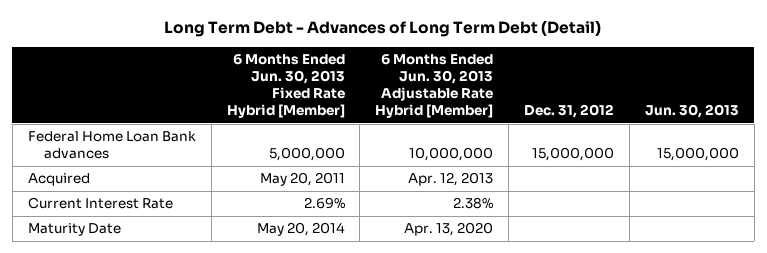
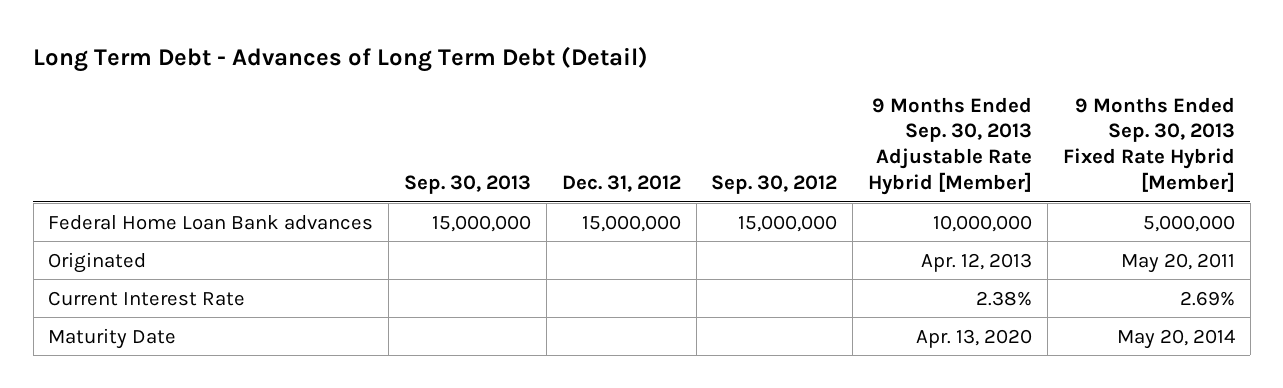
- | 6 Months Ended Jun. 30, 2013 Fixed Rate Hybrid [Member] | 6 Months Ended Jun. 30, 2013 Adjustable Rate Hybrid [Member] | Dec. 31, 2012 | Jun. 30, 2013
+ | Sep. 30, 2013 | Dec. 31, 2012 | Sep. 30, 2012 | 9 Months Ended Sep. 30, 2013 Adjustable Rate Hybrid [Member] | 9 Months Ended Sep. 30, 2013 Fixed Rate Hybrid [Member]
- Acquired | May 20, 2011 | Apr. 12, 2013 | |
+ Originated | | | | Apr. 12, 2013 | May 20, 2011

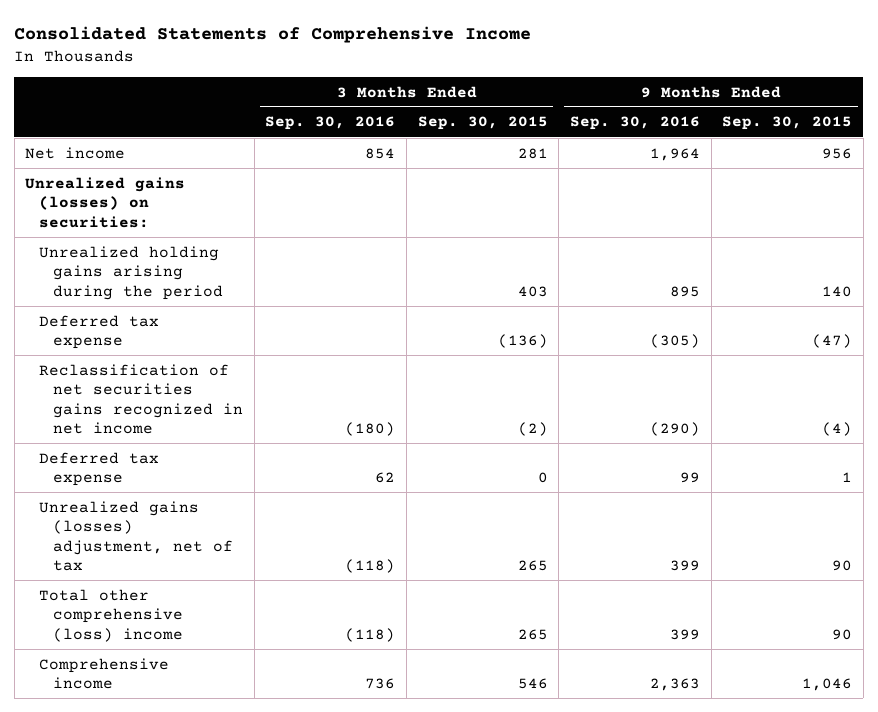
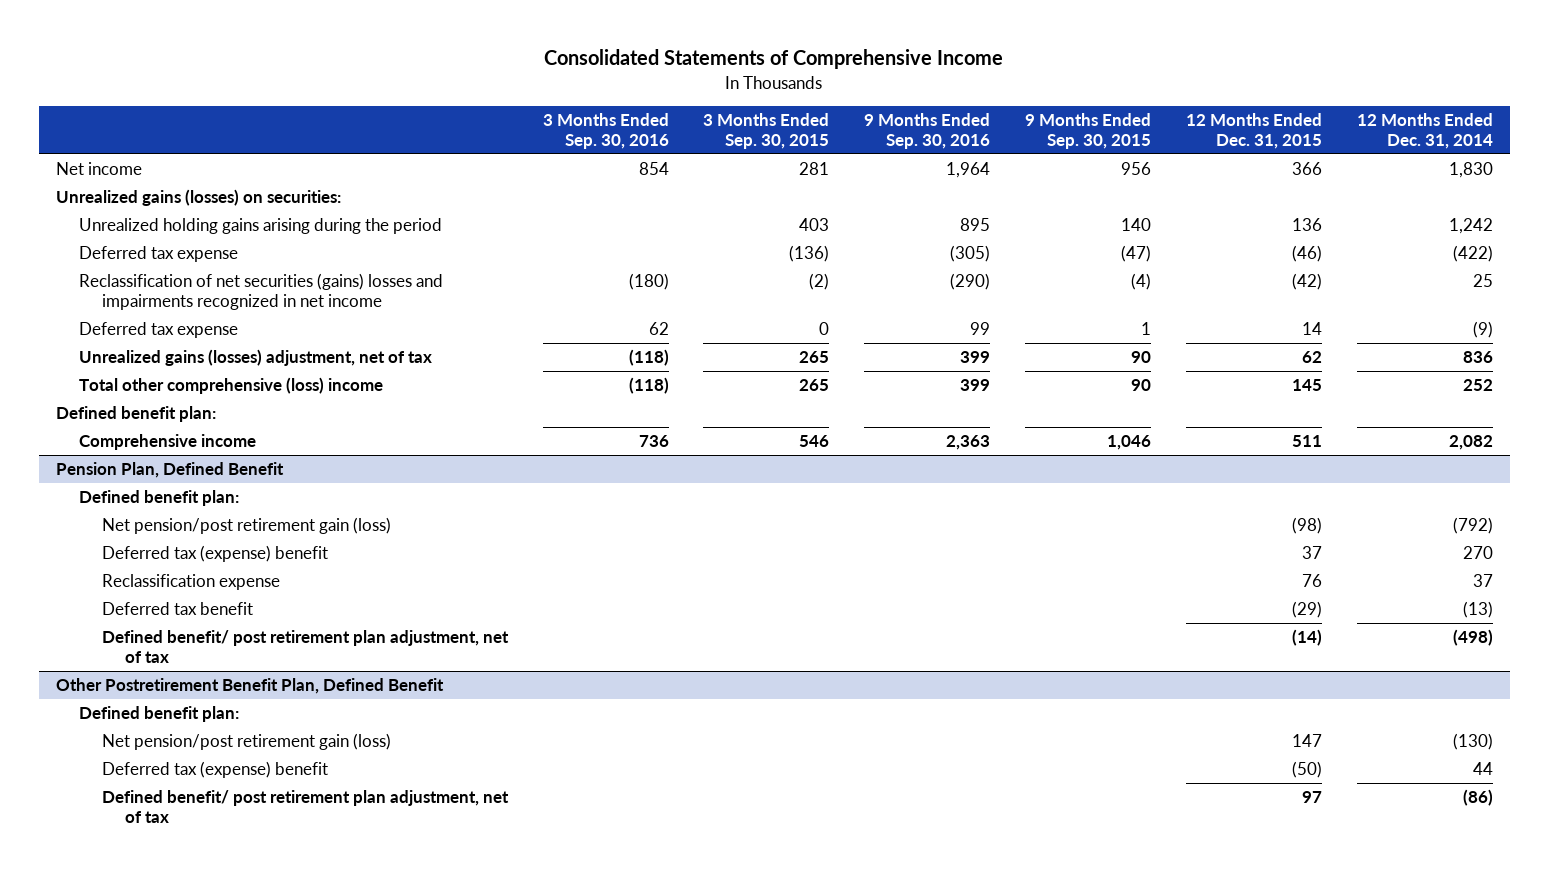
- | 3 Months Ended Sep. 30, 2016 | 3 Months Ended Sep. 30, 2015 | 9 Months Ended Sep. 30, 2016 | 9 Months Ended Sep. 30, 2015
+ | 3 Months Ended Sep. 30, 2016 | 3 Months Ended Sep. 30, 2015 | 9 Months Ended Sep. 30, 2016 | 9 Months Ended Sep. 30, 2015 | 12 Months Ended Dec. 31, 2015 | 12 Months Ended Dec. 31, 2014
- Reclassification of net securities gains recognized in net income | (180) | (2) | (290) | (4)
+ Reclassification of net securities (gains) losses and impairments recognized in net income | (180) | (2) | (290) | (4) | (42) | 25
+ Defined benefit plan:
+ Pension Plan, Defined Benefit
+ Defined benefit plan:
+ Net pension/post retirement gain (loss) | | | | | (98) | (792)
+ Deferred tax (expense) benefit | | | | | 37 | 270
+ Reclassification expense | | | | | 76 | 37
+ Deferred tax benefit | | | | | (29) | (13)
+ Defined benefit/ post retirement plan adjustment, net of tax | | | | | (14) | (498)
+ Other Postretirement Benefit Plan, Defined Benefit
+ Defined benefit plan:
+ Net pension/post retirement gain (loss) | | | | | 147 | (130)
+ Deferred tax (expense) benefit | | | | | (50) | 44
+ Defined benefit/ post retirement plan adjustment, net of tax | | | | | 97 | (86)

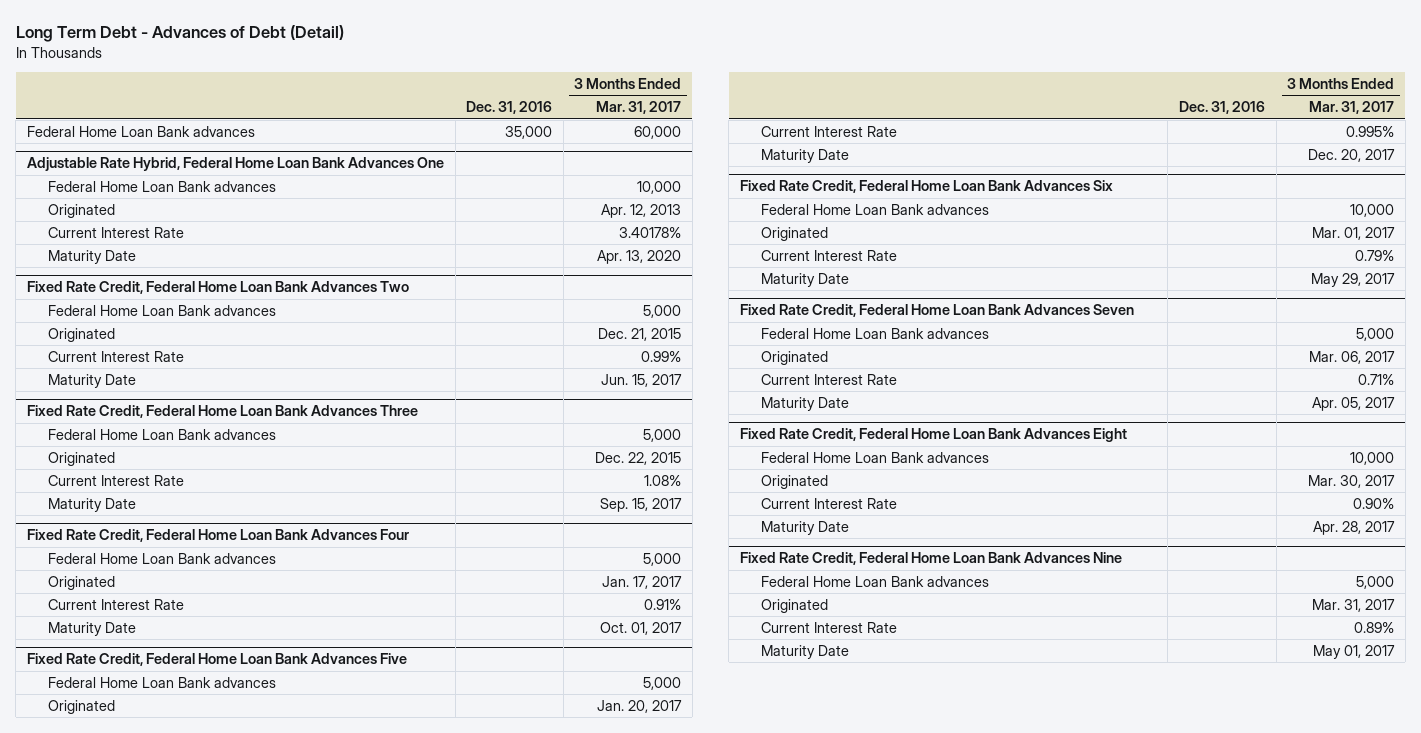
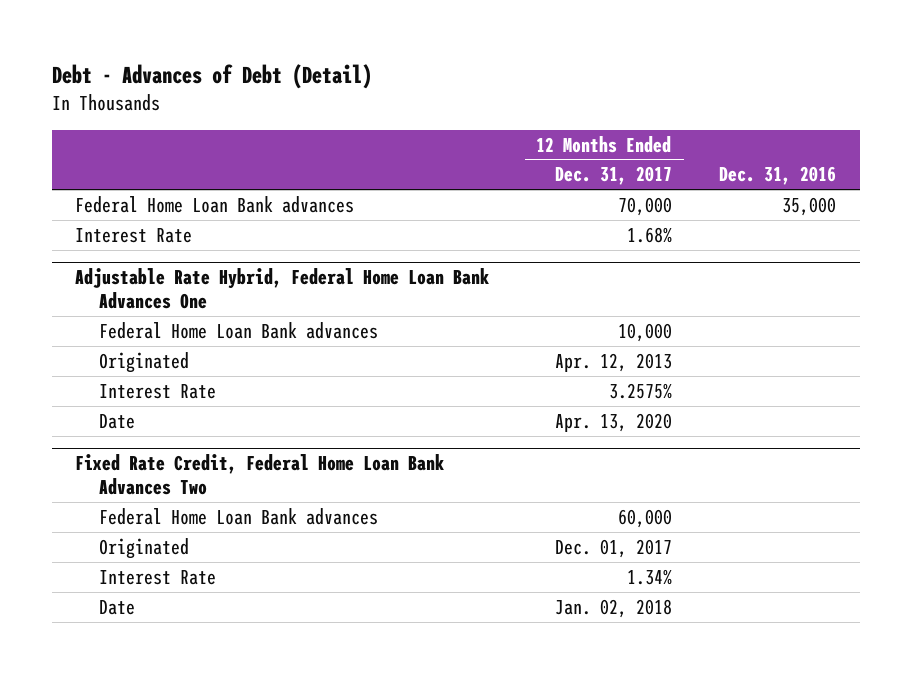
- Long Term Debt - Advances of Debt (Detail)
+ Debt - Advances of Debt (Detail)
- | Dec. 31, 2016 | 3 Months Ended Mar. 31, 2017
+ | 12 Months Ended Dec. 31, 2017 | Dec. 31, 2016
+ Interest Rate | 1.68% |
@ Adjustable Rate Hybrid, Federal Home Loan Bank Advances One
- Current Interest Rate | | 3.40178%
- Maturity Date | | Apr. 13, 2020
+ Interest Rate | 3.2575% |
+ Date | Apr. 13, 2020 |
@ Fixed Rate Credit, Federal Home Loan Bank Advances Two
- Current Interest Rate | | 0.99%
- Maturity Date | | Jun. 15, 2017
- Fixed Rate Credit, Federal Home Loan Bank Advances Three
- Federal Home Loan Bank advances | | 5,000
- Originated | | Dec. 22, 2015
- Current Interest Rate | | 1.08%
- Maturity Date | | Sep. 15, 2017
- Fixed Rate Credit, Federal Home Loan Bank Advances Four
- Federal Home Loan Bank advances | | 5,000
- Originated | | Jan. 17, 2017
- Current Interest Rate | | 0.91%
- Maturity Date | | Oct. 01, 2017
- Fixed Rate Credit, Federal Home Loan Bank Advances Five
- Federal Home Loan Bank advances | | 5,000
- Originated | | Jan. 20, 2017
- Current Interest Rate | | 0.995%
- Maturity Date | | Dec. 20, 2017
- Fixed Rate Credit, Federal Home Loan Bank Advances Six
- Federal Home Loan Bank advances | | 10,000
- Originated | | Mar. 01, 2017
- Current Interest Rate | | 0.79%
- Maturity Date | | May 29, 2017
- Fixed Rate Credit, Federal Home Loan Bank Advances Seven
- Federal Home Loan Bank advances | | 5,000
- Originated | | Mar. 06, 2017
- Current Interest Rate | | 0.71%
- Maturity Date | | Apr. 05, 2017
- Fixed Rate Credit, Federal Home Loan Bank Advances Eight
- Federal Home Loan Bank advances | | 10,000
- Originated | | Mar. 30, 2017
- Current Interest Rate | | 0.90%
- Maturity Date | | Apr. 28, 2017
- Fixed Rate Credit, Federal Home Loan Bank Advances Nine
- Federal Home Loan Bank advances | | 5,000
- Originated | | Mar. 31, 2017
- Current Interest Rate | | 0.89%
- Maturity Date | | May 01, 2017
@ Fixed Rate Credit, Federal Home Loan Bank Advances Two
+ Interest Rate | 1.34% |
+ Date | Jan. 02, 2018 |

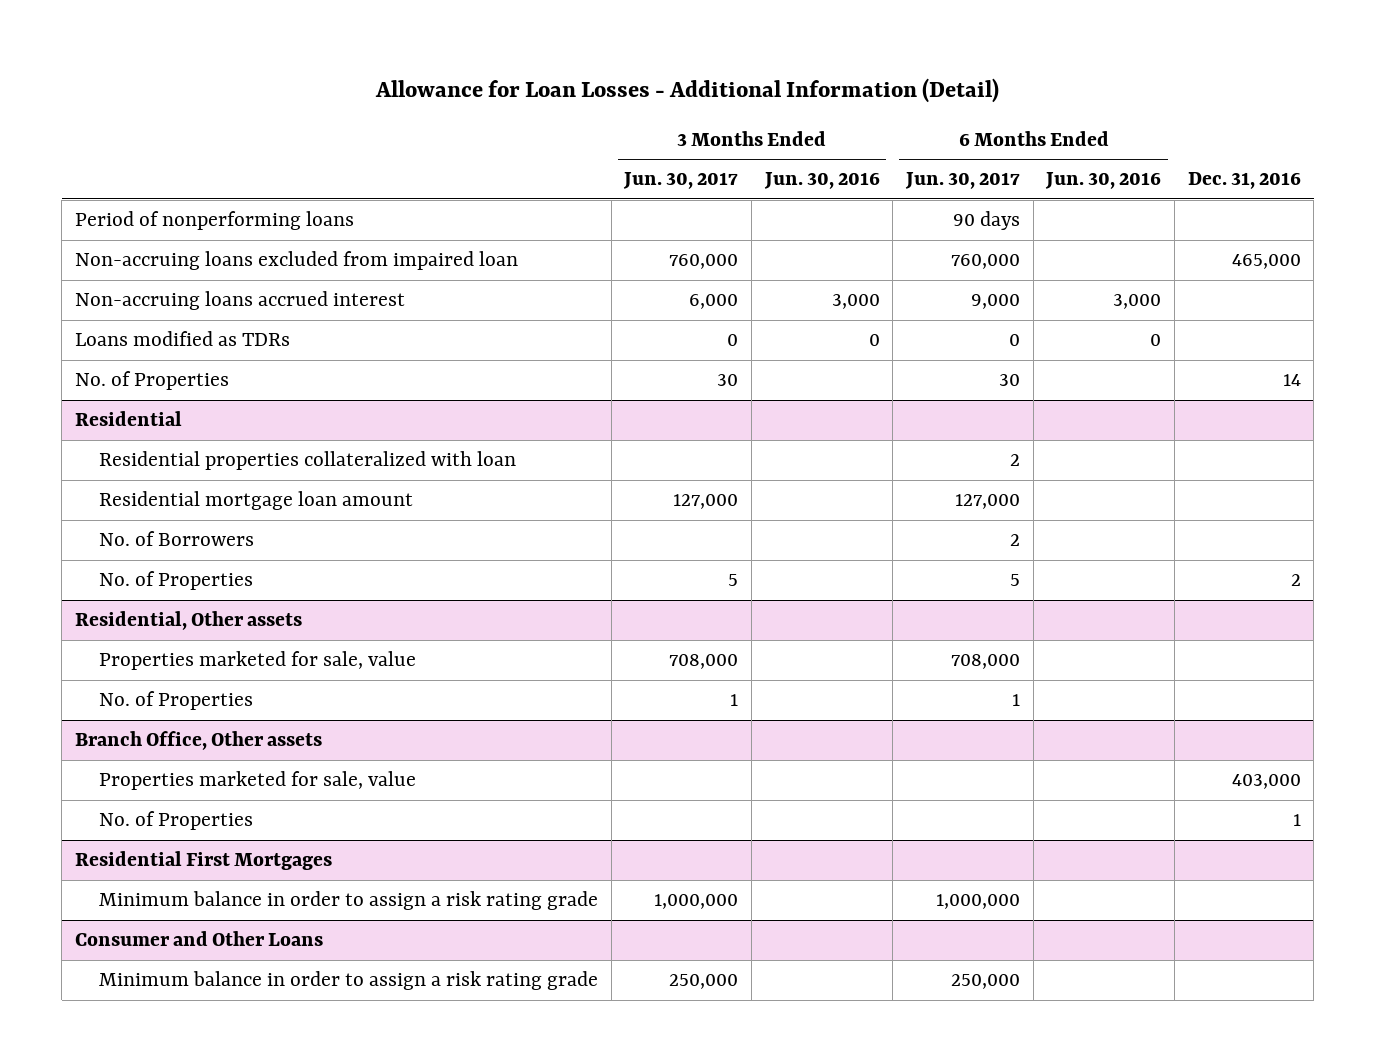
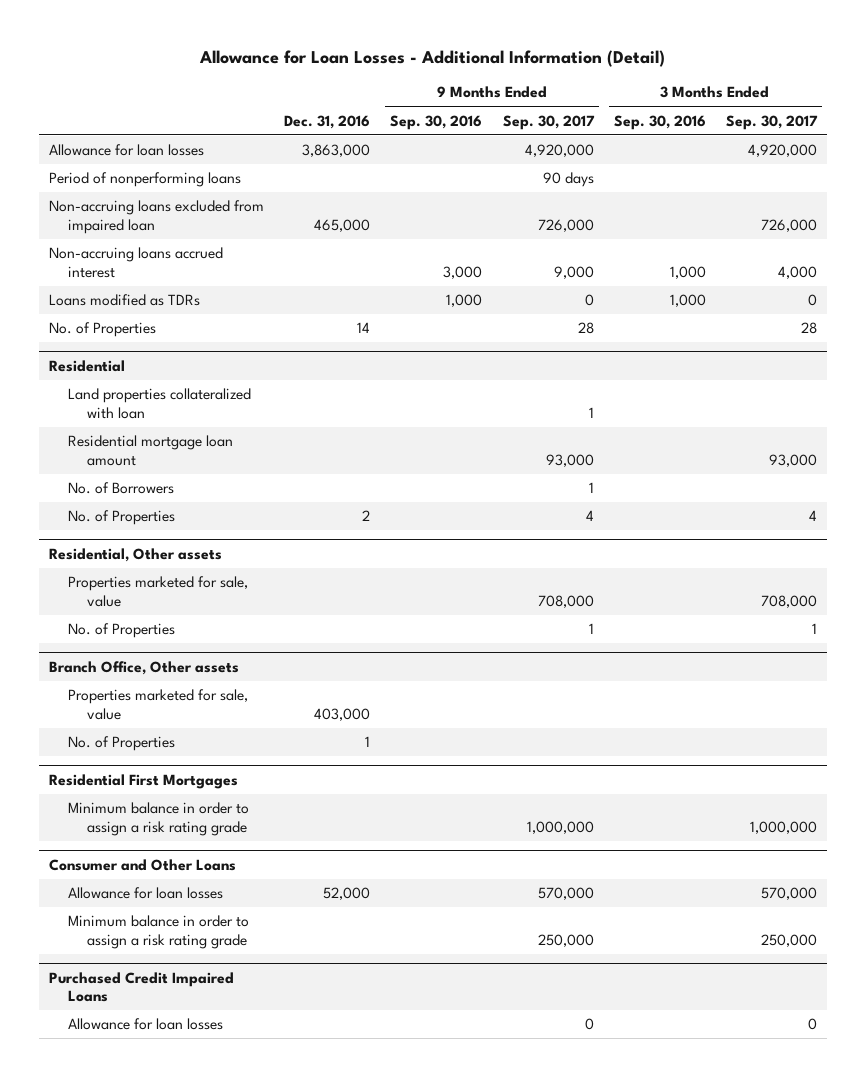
- | 3 Months Ended Jun. 30, 2017 | 3 Months Ended Jun. 30, 2016 | 6 Months Ended Jun. 30, 2017 | 6 Months Ended Jun. 30, 2016 | Dec. 31, 2016
+ | Dec. 31, 2016 | 9 Months Ended Sep. 30, 2016 | 9 Months Ended Sep. 30, 2017 | 3 Months Ended Sep. 30, 2016 | 3 Months Ended Sep. 30, 2017
+ Allowance for loan losses | 3,863,000 | | 4,920,000 | | 4,920,000
@ Residential
- Residential properties collateralized with loan | | | 2 | |
+ Land properties collateralized with loan | | | 1 | |
@ Consumer and Other Loans
+ Allowance for loan losses | 52,000 | | 570,000 | | 570,000
+ Purchased Credit Impaired Loans
+ Allowance for loan losses | | | 0 | | 0

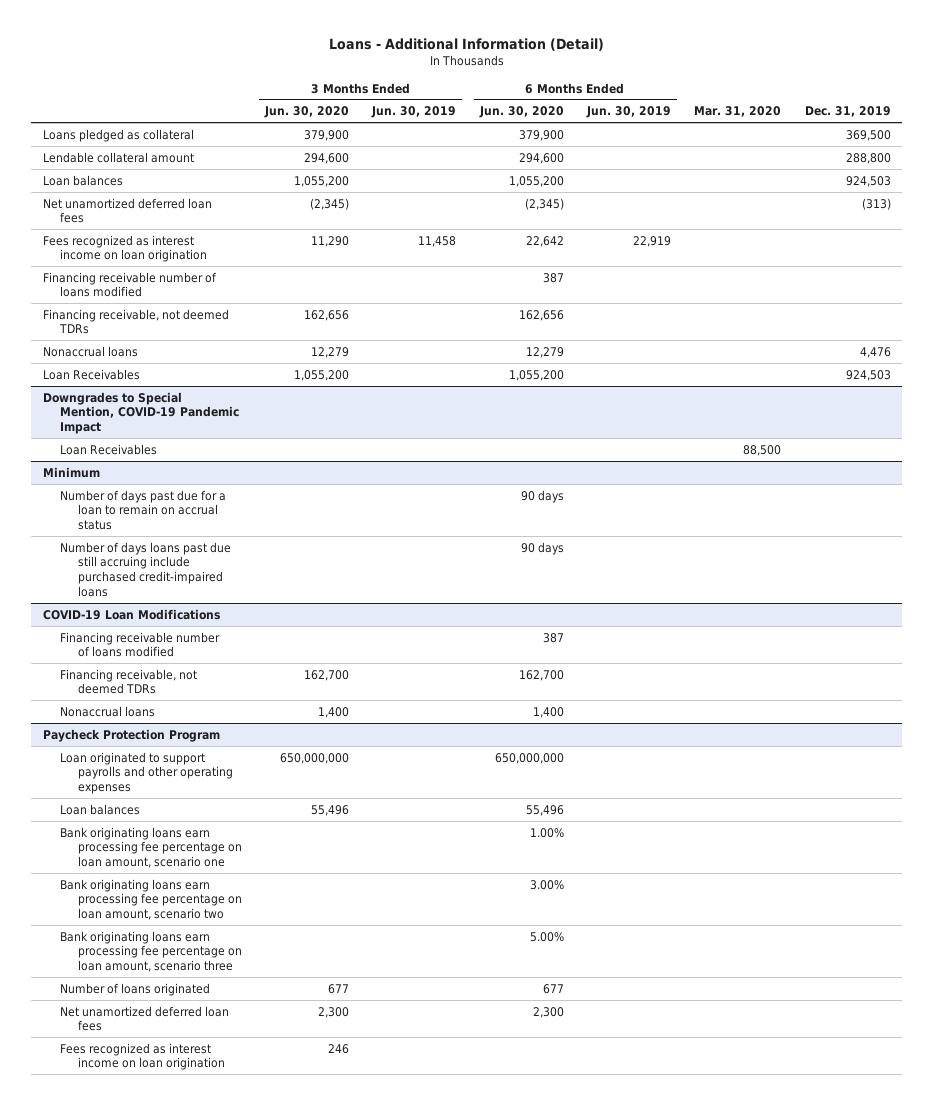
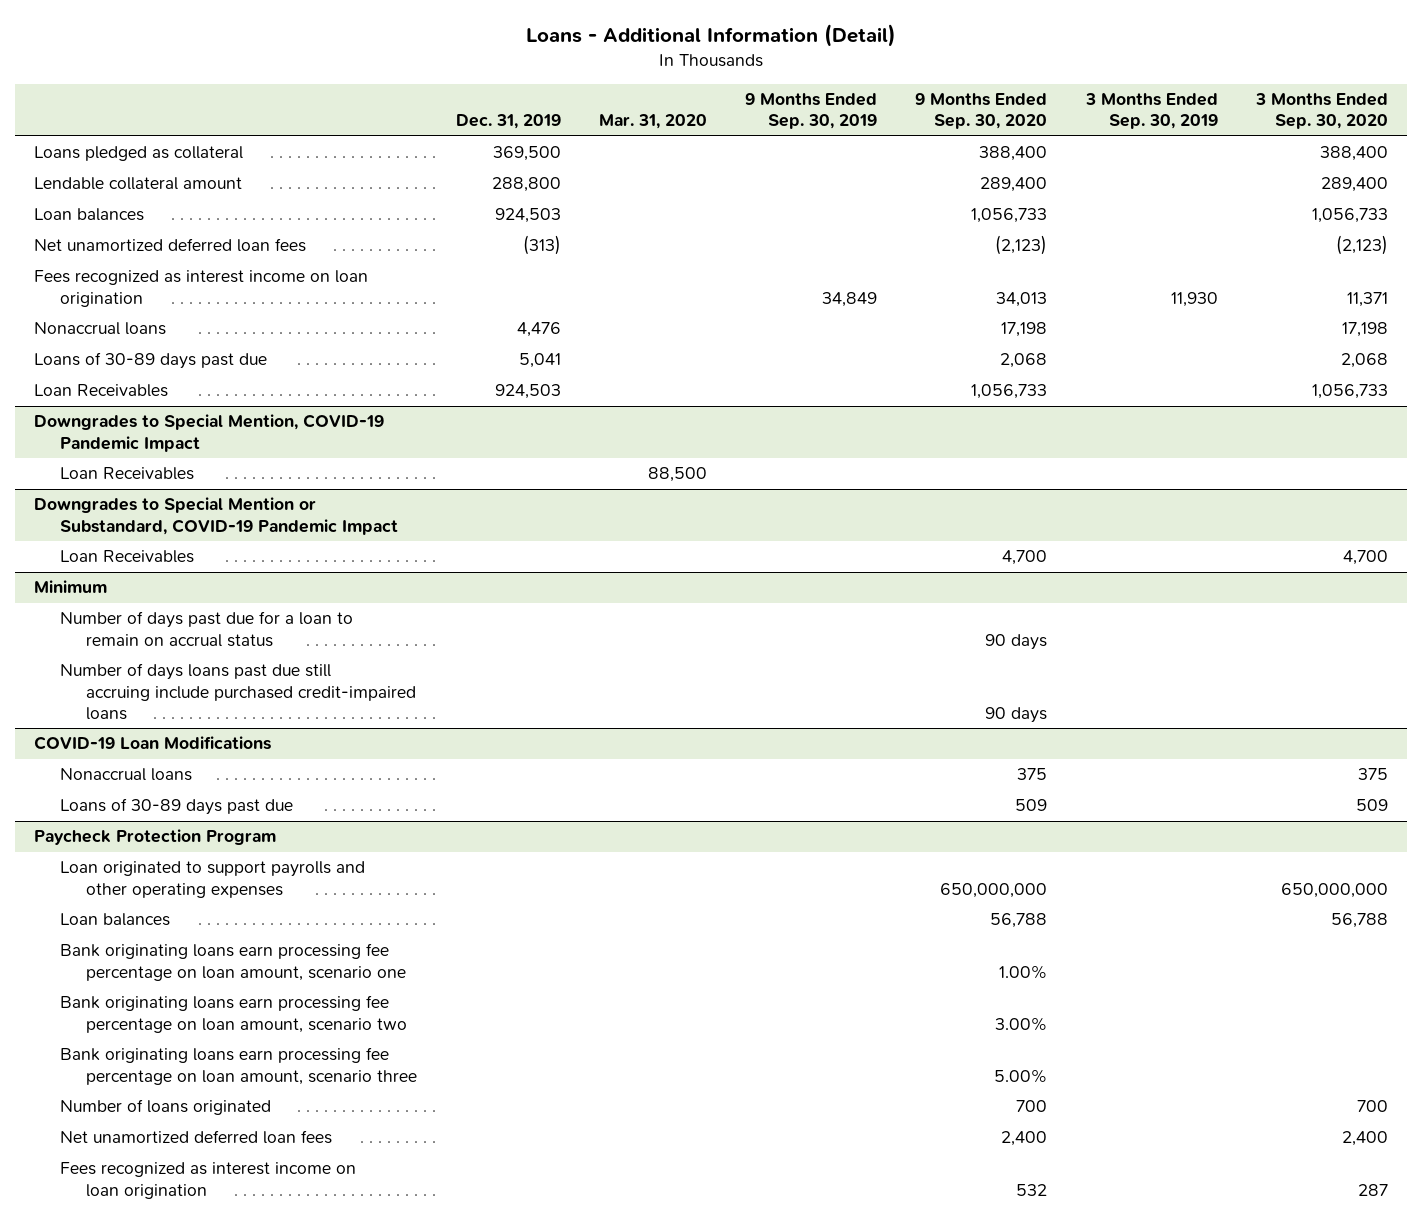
- | 3 Months Ended Jun. 30, 2020 | 3 Months Ended Jun. 30, 2019 | 6 Months Ended Jun. 30, 2020 | 6 Months Ended Jun. 30, 2019 | Mar. 31, 2020 | Dec. 31, 2019
+ | Dec. 31, 2019 | Mar. 31, 2020 | 9 Months Ended Sep. 30, 2019 | 9 Months Ended Sep. 30, 2020 | 3 Months Ended Sep. 30, 2019 | 3 Months Ended Sep. 30, 2020
- Financing receivable number of loans modified | | | 387 | | |
- Financing receivable, not deemed TDRs | 162,656 | | 162,656 | | |
+ Loans of 30-89 days past due | 5,041 | | | 2,068 | | 2,068
+ Downgrades to Special Mention or Substandard, COVID-19 Pandemic Impact
+ Loan Receivables | | | | 4,700 | | 4,700
@ COVID-19 Loan Modifications
- Financing receivable number of loans modified | | | 387 | | |
- Financing receivable, not deemed TDRs | 162,700 | | 162,700 | | |
+ Loans of 30-89 days past due | | | | 509 | | 509

